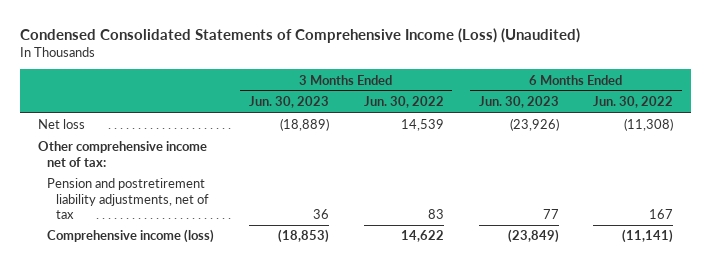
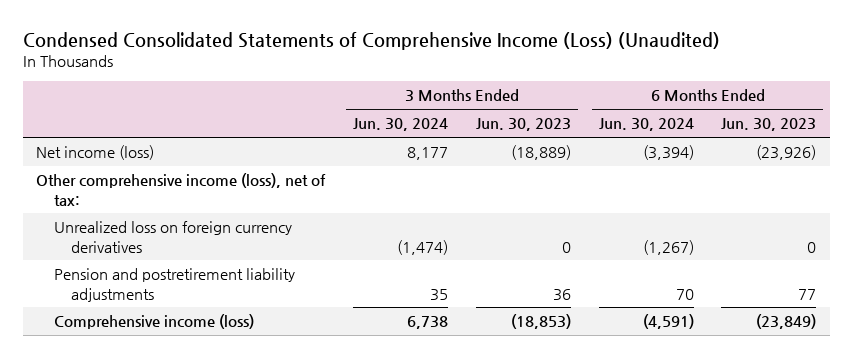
- | 3 Months Ended Jun. 30, 2023 | 3 Months Ended Jun. 30, 2022 | 6 Months Ended Jun. 30, 2023 | 6 Months Ended Jun. 30, 2022
+ | 3 Months Ended Jun. 30, 2024 | 3 Months Ended Jun. 30, 2023 | 6 Months Ended Jun. 30, 2024 | 6 Months Ended Jun. 30, 2023
- Net loss | (18,889) | 14,539 | (23,926) | (11,308)
- Other comprehensive income net of tax:
- Pension and postretirement liability adjustments, net of tax | 36 | 83 | 77 | 167
+ Net income (loss) | 8,177 | (18,889) | (3,394) | (23,926)
+ Other comprehensive income (loss), net of tax:
+ Unrealized loss on foreign currency derivatives | (1,474) | 0 | (1,267) | 0
+ Pension and postretirement liability adjustments | 35 | 36 | 70 | 77

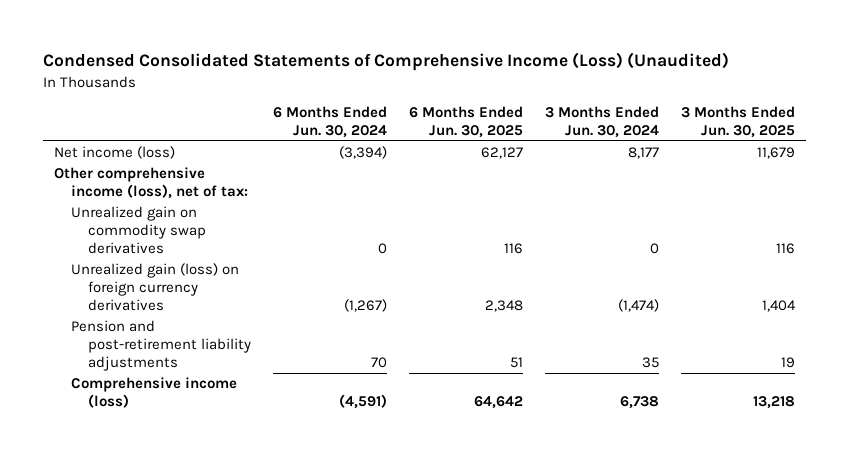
- | 3 Months Ended Jun. 30, 2024 | 3 Months Ended Jun. 30, 2023 | 6 Months Ended Jun. 30, 2024 | 6 Months Ended Jun. 30, 2023
+ | 6 Months Ended Jun. 30, 2024 | 6 Months Ended Jun. 30, 2025 | 3 Months Ended Jun. 30, 2024 | 3 Months Ended Jun. 30, 2025
- Unrealized loss on foreign currency derivatives | (1,474) | 0 | (1,267) | 0
- Pension and postretirement liability adjustments | 35 | 36 | 70 | 77
+ Unrealized gain on commodity swap derivatives | 0 | 116 | 0 | 116
+ Unrealized gain (loss) on foreign currency derivatives | (1,267) | 2,348 | (1,474) | 1,404
+ Pension and post-retirement liability adjustments | 70 | 51 | 35 | 19

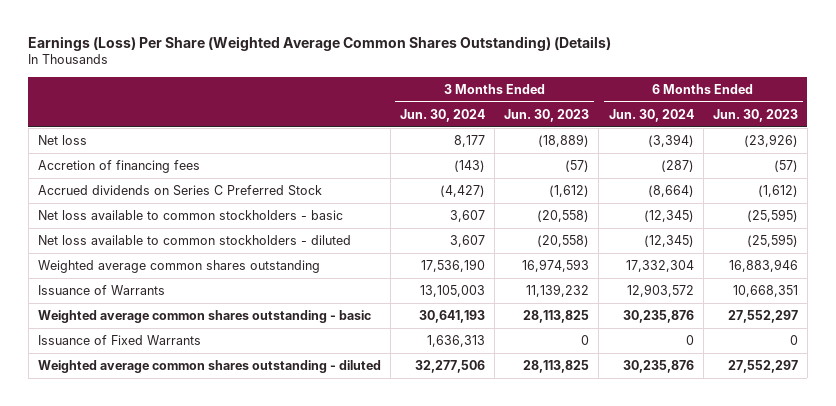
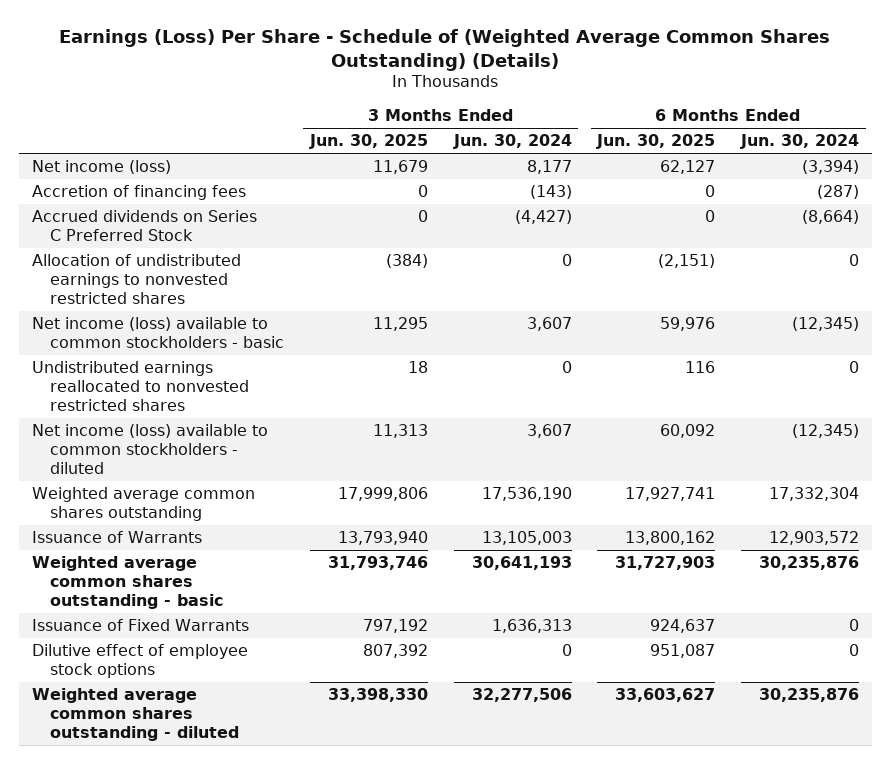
- Earnings (Loss) Per Share (Weighted Average Common Shares Outstanding) (Details)
+ Earnings (Loss) Per Share - Schedule of (Weighted Average Common Shares Outstanding) (Details)
- | 3 Months Ended Jun. 30, 2024 | 3 Months Ended Jun. 30, 2023 | 6 Months Ended Jun. 30, 2024 | 6 Months Ended Jun. 30, 2023
+ | 3 Months Ended Jun. 30, 2025 | 3 Months Ended Jun. 30, 2024 | 6 Months Ended Jun. 30, 2025 | 6 Months Ended Jun. 30, 2024
- Net loss | 8,177 | (18,889) | (3,394) | (23,926)
+ Net income (loss) | 11,679 | 8,177 | 62,127 | (3,394)
- Net loss available to common stockholders - basic | 3,607 | (20,558) | (12,345) | (25,595)
- Net loss available to common stockholders - diluted | 3,607 | (20,558) | (12,345) | (25,595)
+ Allocation of undistributed earnings to nonvested restricted shares | (384) | 0 | (2,151) | 0
+ Net income (loss) available to common stockholders - basic | 11,295 | 3,607 | 59,976 | (12,345)
+ Undistributed earnings reallocated to nonvested restricted shares | 18 | 0 | 116 | 0
+ Net income (loss) available to common stockholders - diluted | 11,313 | 3,607 | 60,092 | (12,345)
+ Dilutive effect of employee stock options | 807,392 | 0 | 951,087 | 0

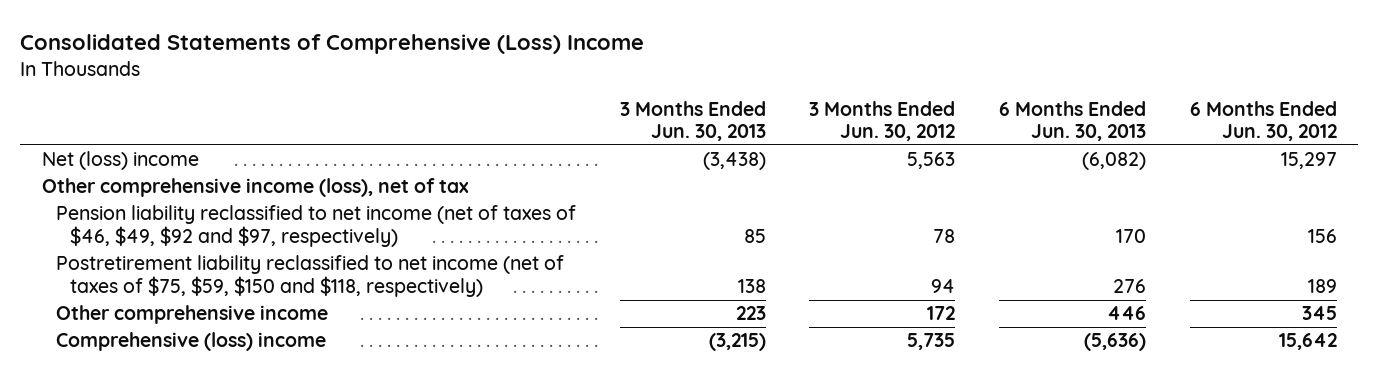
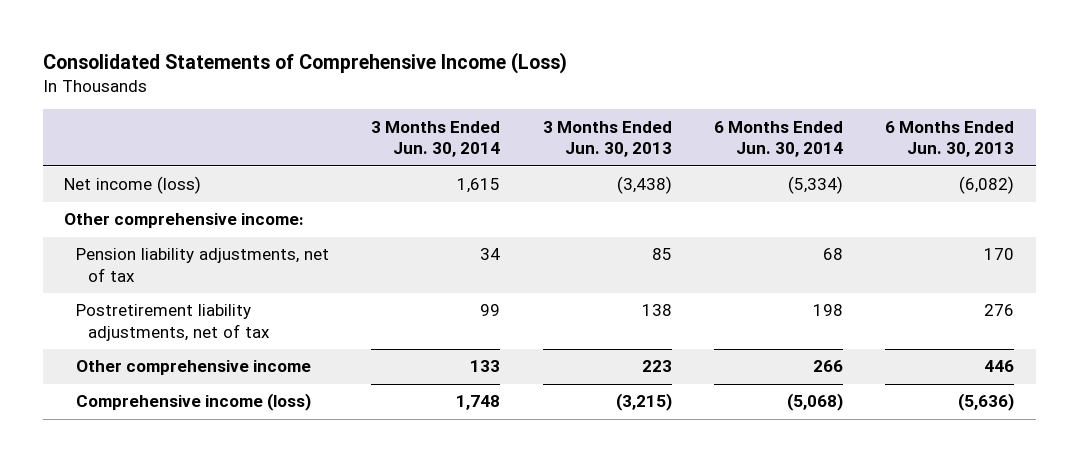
- Consolidated Statements of Comprehensive (Loss) Income
+ Consolidated Statements of Comprehensive Income (Loss)
- | 3 Months Ended Jun. 30, 2013 | 3 Months Ended Jun. 30, 2012 | 6 Months Ended Jun. 30, 2013 | 6 Months Ended Jun. 30, 2012
+ | 3 Months Ended Jun. 30, 2014 | 3 Months Ended Jun. 30, 2013 | 6 Months Ended Jun. 30, 2014 | 6 Months Ended Jun. 30, 2013
- Net (loss) income | (3,438) | 5,563 | (6,082) | 15,297
- Other comprehensive income (loss), net of tax
- Pension liability reclassified to net income (net of taxes of $46, $49, $92 and $97, respectively) | 85 | 78 | 170 | 156
- Postretirement liability reclassified to net income (net of taxes of $75, $59, $150 and $118, respectively) | 138 | 94 | 276 | 189
+ Net income (loss) | 1,615 | (3,438) | (5,334) | (6,082)
+ Other comprehensive income:
+ Pension liability adjustments, net of tax | 34 | 85 | 68 | 170
+ Postretirement liability adjustments, net of tax | 99 | 138 | 198 | 276
- Comprehensive (loss) income | (3,215) | 5,735 | (5,636) | 15,642
+ Comprehensive income (loss) | 1,748 | (3,215) | (5,068) | (5,636)

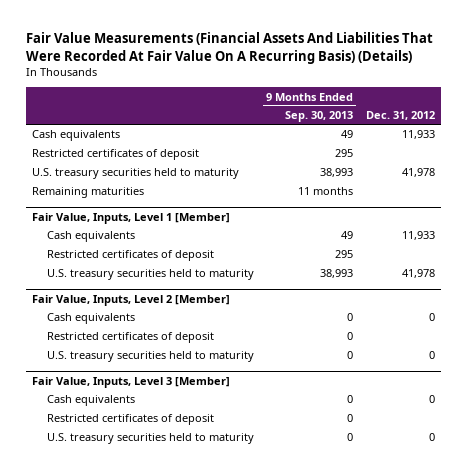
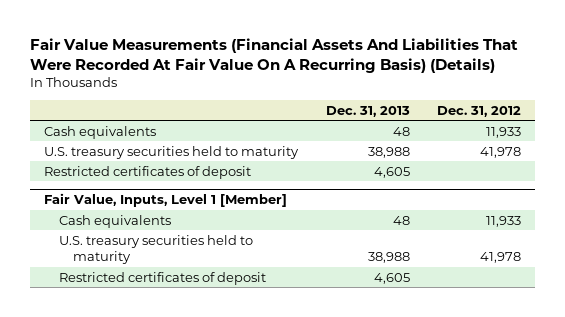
- | 9 Months Ended Sep. 30, 2013 | Dec. 31, 2012
+ | Dec. 31, 2013 | Dec. 31, 2012
- Remaining maturities | 11 months |
moved down: Restricted certificates of deposit | 4,605 |
@ Fair Value, Inputs, Level 1 [Member]
- Restricted certificates of deposit | 295 |
- Fair Value, Inputs, Level 2 [Member]
- Cash equivalents | 0 | 0
- U.S. treasury securities held to maturity | 0 | 0
- Fair Value, Inputs, Level 3 [Member]
- Cash equivalents | 0 | 0
- Restricted certificates of deposit | 0 |
- U.S. treasury securities held to maturity | 0 | 0

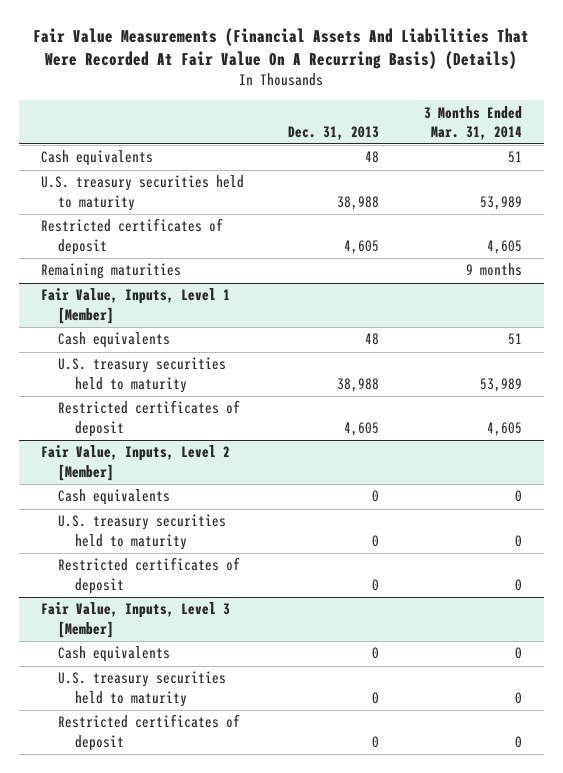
- | Dec. 31, 2013 | Dec. 31, 2012
+ | Dec. 31, 2013 | 3 Months Ended Mar. 31, 2014
+ Remaining maturities | | 9 months
+ Fair Value, Inputs, Level 2 [Member]
+ Cash equivalents | 0 | 0
+ U.S. treasury securities held to maturity | 0 | 0
+ Restricted certificates of deposit | 0 | 0
+ Fair Value, Inputs, Level 3 [Member]
+ Cash equivalents | 0 | 0
+ U.S. treasury securities held to maturity | 0 | 0
+ Restricted certificates of deposit | 0 | 0

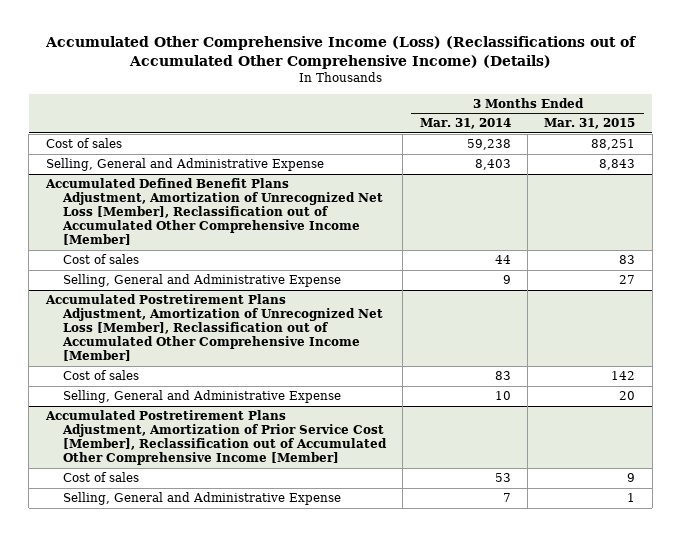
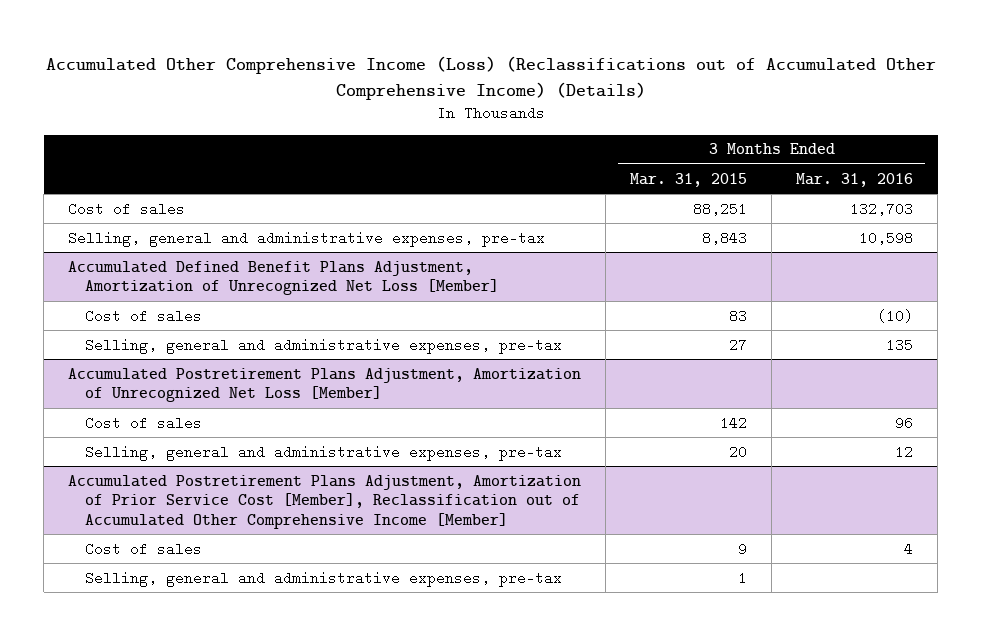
- | 3 Months Ended Mar. 31, 2014 | 3 Months Ended Mar. 31, 2015
+ | 3 Months Ended Mar. 31, 2015 | 3 Months Ended Mar. 31, 2016
- Selling, General and Administrative Expense | 8,403 | 8,843
- Accumulated Defined Benefit Plans Adjustment, Amortization of Unrecognized Net Loss [Member], Reclassification out of Accumulated Other Comprehensive Income [Member]
+ Selling, general and administrative expenses, pre-tax | 8,843 | 10,598
+ Accumulated Defined Benefit Plans Adjustment, Amortization of Unrecognized Net Loss [Member]
- Selling, General and Administrative Expense | 9 | 27
- Accumulated Postretirement Plans Adjustment, Amortization of Unrecognized Net Loss [Member], Reclassification out of Accumulated Other Comprehensive Income [Member]
+ Selling, general and administrative expenses, pre-tax | 27 | 135
+ Accumulated Postretirement Plans Adjustment, Amortization of Unrecognized Net Loss [Member]
- Selling, General and Administrative Expense | 10 | 20
+ Selling, general and administrative expenses, pre-tax | 20 | 12
@ Accumulated Postretirement Plans Adjustment, Amortization of Prior Service Cost [Member], Reclassification out of Accumulated Other Comprehensive Income [Member]
- Selling, General and Administrative Expense | 7 | 1
+ Selling, general and administrative expenses, pre-tax | 1 |

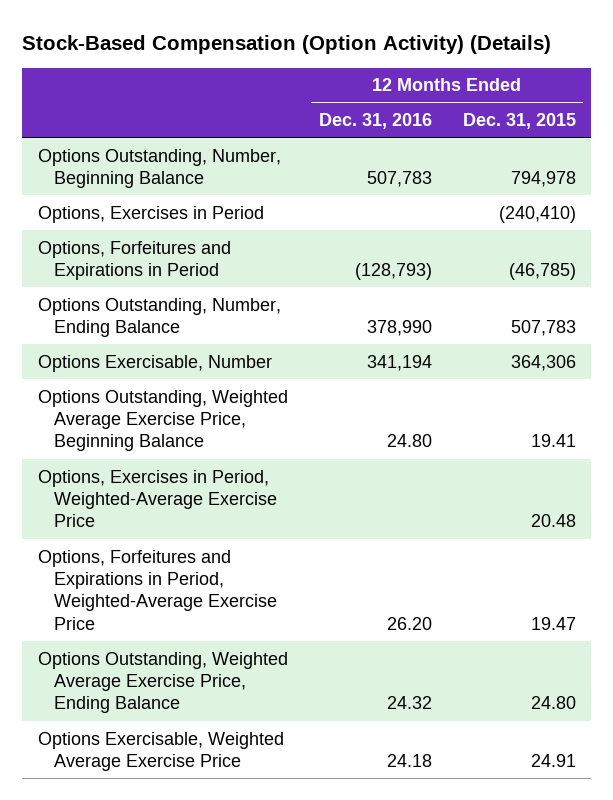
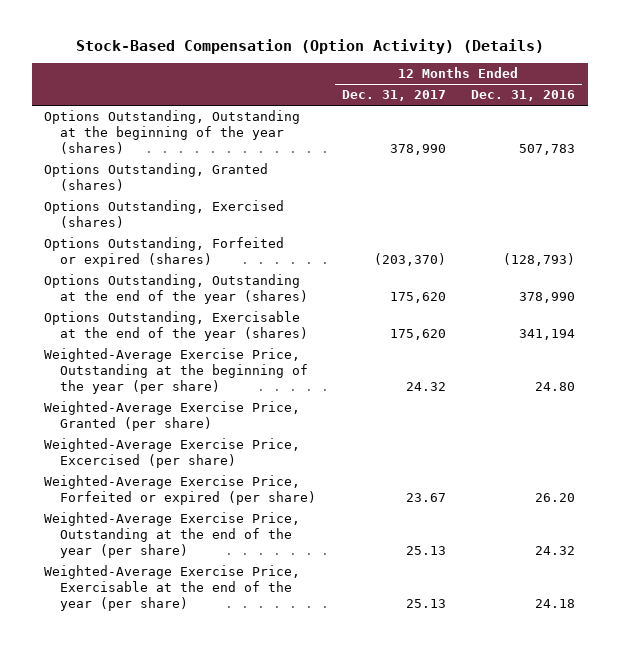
- | 12 Months Ended Dec. 31, 2016 | 12 Months Ended Dec. 31, 2015
+ | 12 Months Ended Dec. 31, 2017 | 12 Months Ended Dec. 31, 2016
- Options Outstanding, Number, Beginning Balance | 507,783 | 794,978
- Options, Exercises in Period | | (240,410)
- Options, Forfeitures and Expirations in Period | (128,793) | (46,785)
- Options Outstanding, Number, Ending Balance | 378,990 | 507,783
- Options Exercisable, Number | 341,194 | 364,306
- Options Outstanding, Weighted Average Exercise Price, Beginning Balance | 24.80 | 19.41
- Options, Exercises in Period, Weighted-Average Exercise Price | | 20.48
- Options, Forfeitures and Expirations in Period, Weighted-Average Exercise Price | 26.20 | 19.47
- Options Outstanding, Weighted Average Exercise Price, Ending Balance | 24.32 | 24.80
- Options Exercisable, Weighted Average Exercise Price | 24.18 | 24.91
+ Options Outstanding, Outstanding at the beginning of the year (shares) | 378,990 | 507,783
+ Options Outstanding, Granted (shares)
+ Options Outstanding, Exercised (shares)
+ Options Outstanding, Forfeited or expired (shares) | (203,370) | (128,793)
+ Options Outstanding, Outstanding at the end of the year (shares) | 175,620 | 378,990
+ Options Outstanding, Exercisable at the end of the year (shares) | 175,620 | 341,194
+ Weighted-Average Exercise Price, Outstanding at the beginning of the year (per share) | 24.32 | 24.80
+ Weighted-Average Exercise Price, Granted (per share)
+ Weighted-Average Exercise Price, Excercised (per share)
+ Weighted-Average Exercise Price, Forfeited or expired (per share) | 23.67 | 26.20
+ Weighted-Average Exercise Price, Outstanding at the end of the year (per share) | 25.13 | 24.32
+ Weighted-Average Exercise Price, Exercisable at the end of the year (per share) | 25.13 | 24.18

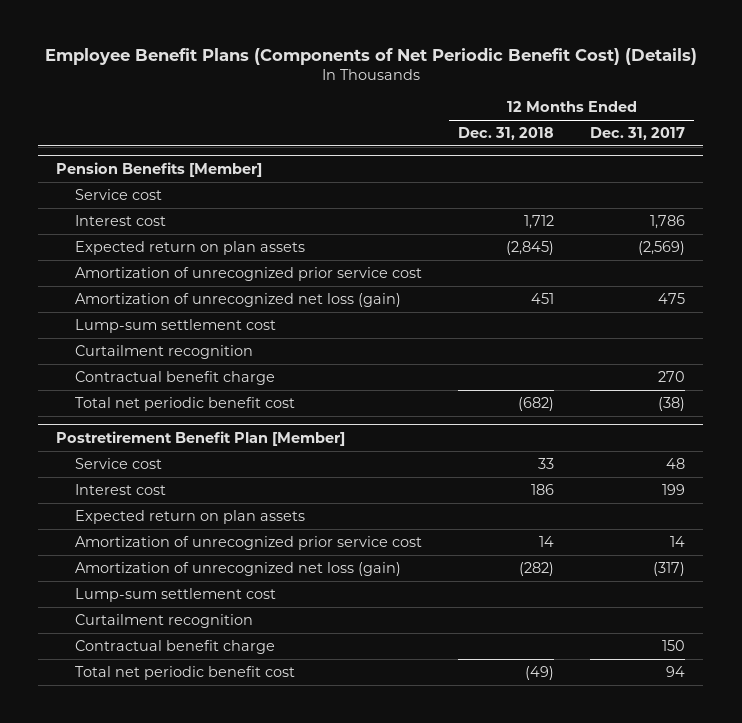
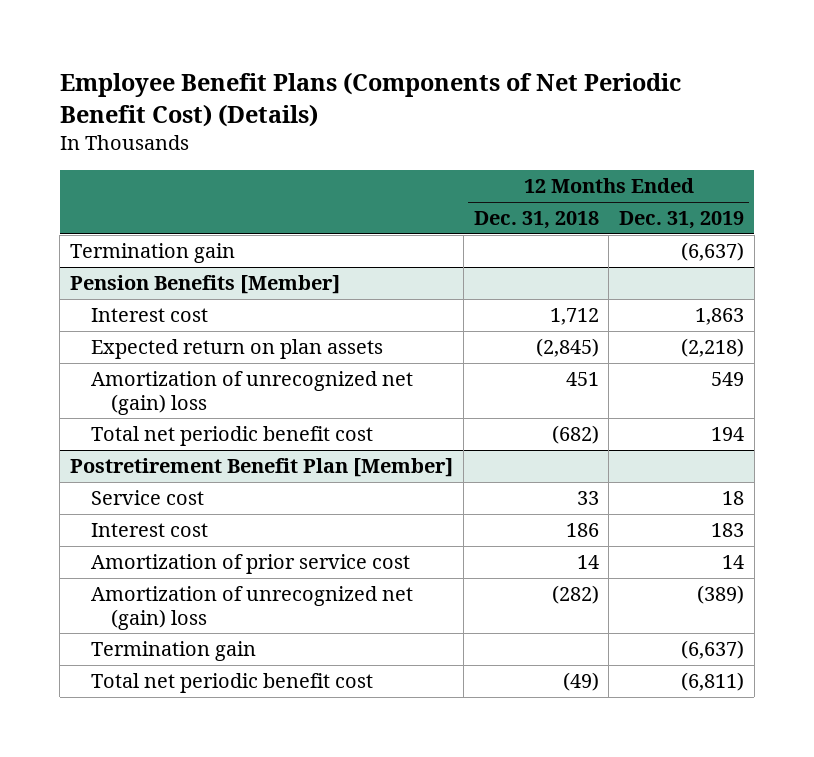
- | 12 Months Ended Dec. 31, 2018 | 12 Months Ended Dec. 31, 2017
+ | 12 Months Ended Dec. 31, 2018 | 12 Months Ended Dec. 31, 2019
+ Termination gain | | (6,637)
@ Pension Benefits [Member]
- Service cost
- Amortization of unrecognized prior service cost
- Amortization of unrecognized net loss (gain) | 451 | 475
- Lump-sum settlement cost
- Curtailment recognition
- Contractual benefit charge | | 270
+ Amortization of unrecognized net (gain) loss | 451 | 549
@ Postretirement Benefit Plan [Member]
- Expected return on plan assets
- Amortization of unrecognized prior service cost | 14 | 14
- Amortization of unrecognized net loss (gain) | (282) | (317)
- Lump-sum settlement cost
- Curtailment recognition
- Contractual benefit charge | | 150
+ Amortization of prior service cost | 14 | 14
+ Amortization of unrecognized net (gain) loss | (282) | (389)
+ Termination gain | | (6,637)

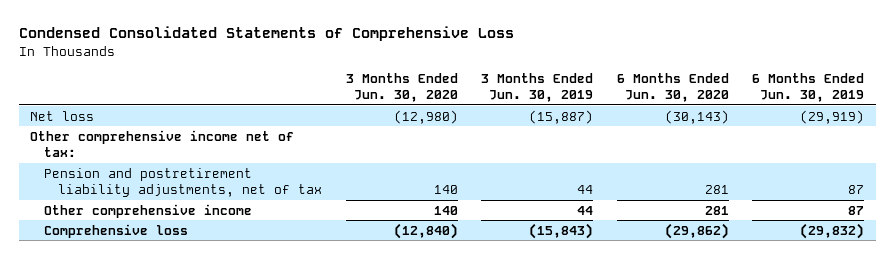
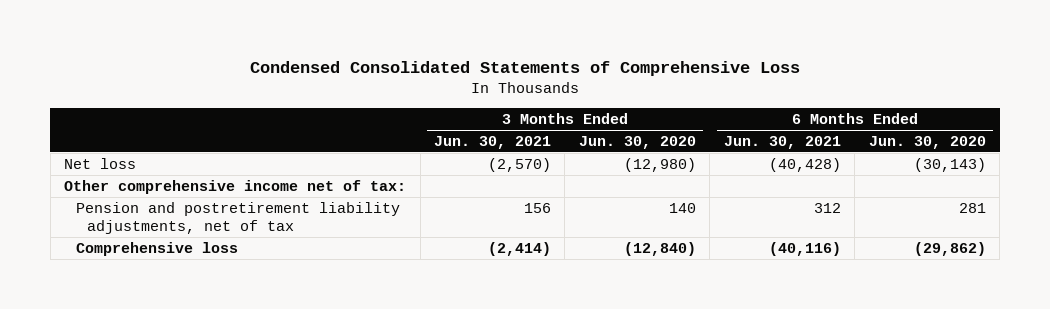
- | 3 Months Ended Jun. 30, 2020 | 3 Months Ended Jun. 30, 2019 | 6 Months Ended Jun. 30, 2020 | 6 Months Ended Jun. 30, 2019
+ | 3 Months Ended Jun. 30, 2021 | 3 Months Ended Jun. 30, 2020 | 6 Months Ended Jun. 30, 2021 | 6 Months Ended Jun. 30, 2020
- Other comprehensive income | 140 | 44 | 281 | 87

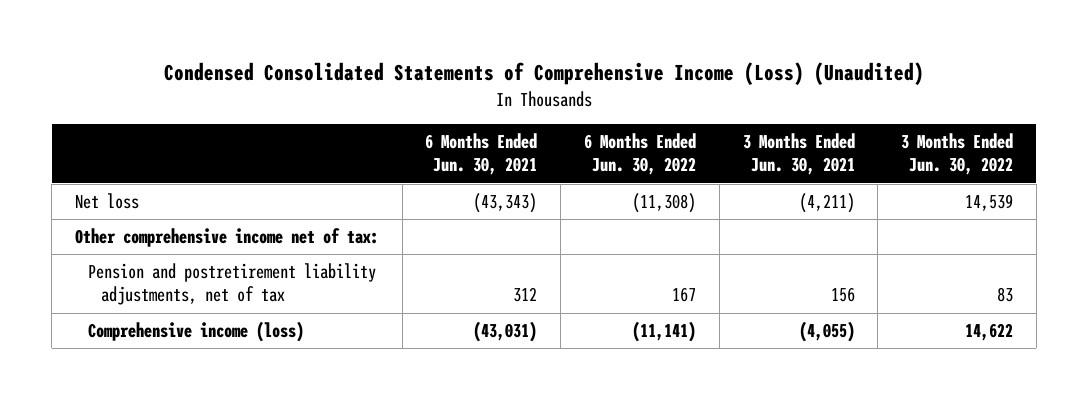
- Condensed Consolidated Statements of Comprehensive Loss
+ Condensed Consolidated Statements of Comprehensive Income (Loss) (Unaudited)
- | 3 Months Ended Jun. 30, 2021 | 3 Months Ended Jun. 30, 2020 | 6 Months Ended Jun. 30, 2021 | 6 Months Ended Jun. 30, 2020
+ | 6 Months Ended Jun. 30, 2021 | 6 Months Ended Jun. 30, 2022 | 3 Months Ended Jun. 30, 2021 | 3 Months Ended Jun. 30, 2022
- Net loss | (2,570) | (12,980) | (40,428) | (30,143)
+ Net loss | (43,343) | (11,308) | (4,211) | 14,539
- Comprehensive loss | (2,414) | (12,840) | (40,116) | (29,862)
+ Comprehensive income (loss) | (43,031) | (11,141) | (4,055) | 14,622

